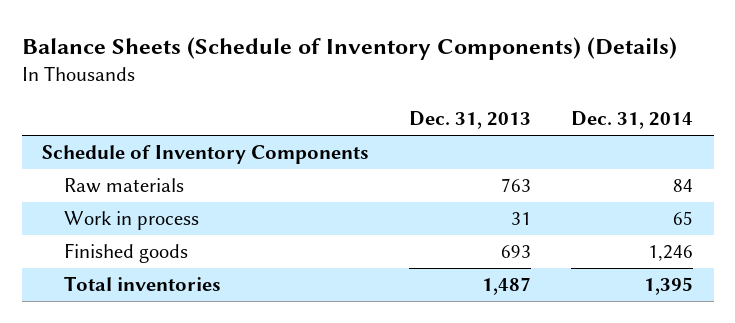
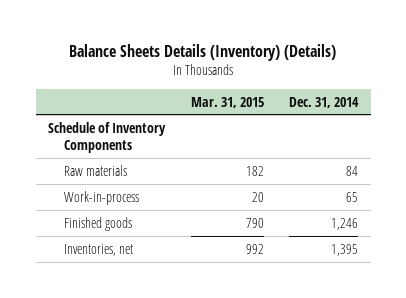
- Balance Sheets (Schedule of Inventory Components) (Details)
+ Balance Sheets Details (Inventory) (Details)
- | Dec. 31, 2013 | Dec. 31, 2014
+ | Mar. 31, 2015 | Dec. 31, 2014
- Work in process | 31 | 65
+ Work-in-process | 20 | 65
- Total inventories | 1,487 | 1,395
+ Inventories, net | 992 | 1,395

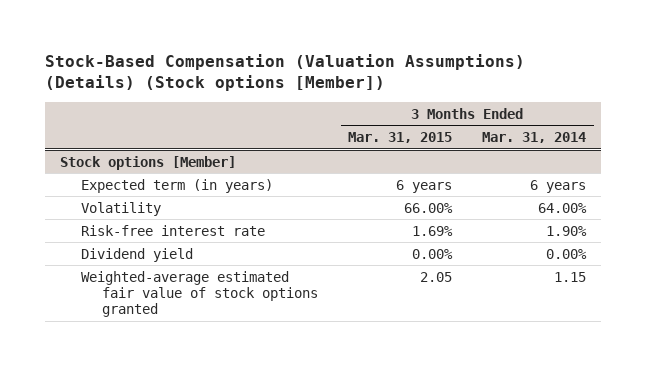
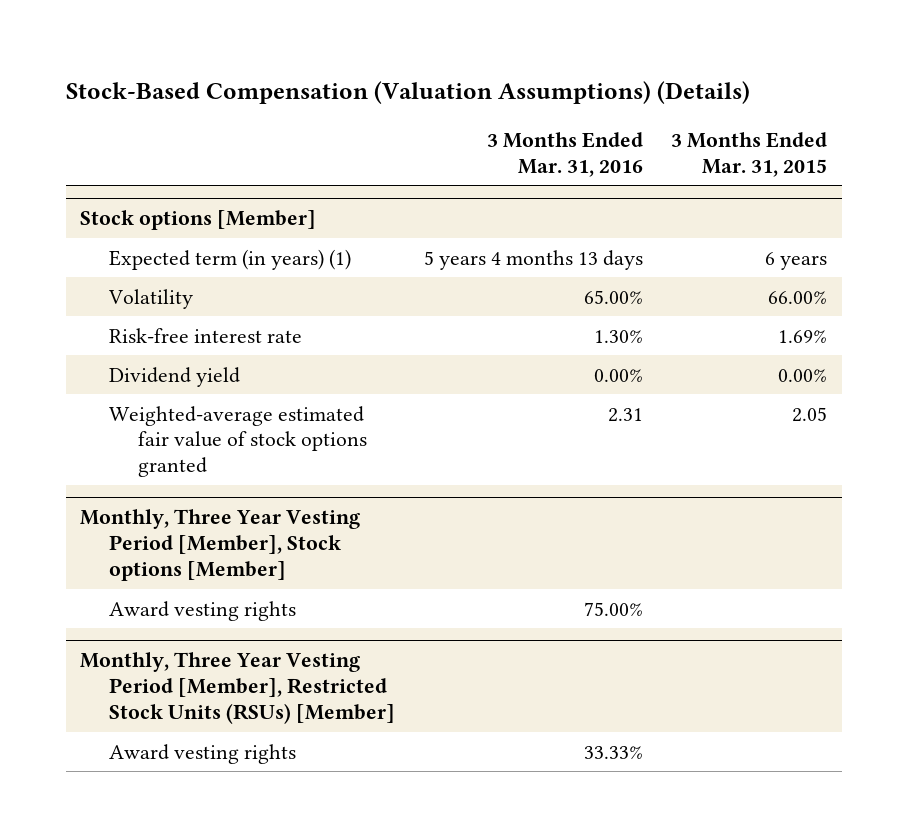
- Stock-Based Compensation (Valuation Assumptions) (Details) (Stock options [Member])
+ Stock-Based Compensation (Valuation Assumptions) (Details)
- | 3 Months Ended Mar. 31, 2015 | 3 Months Ended Mar. 31, 2014
+ | 3 Months Ended Mar. 31, 2016 | 3 Months Ended Mar. 31, 2015
@ Stock options [Member]
- Expected term (in years) | 6 years | 6 years
+ Expected term (in years) (1) | 5 years 4 months 13 days | 6 years
+ Monthly, Three Year Vesting Period [Member], Stock options [Member]
+ Award vesting rights | 75.00% |
+ Monthly, Three Year Vesting Period [Member], Restricted Stock Units (RSUs) [Member]
+ Award vesting rights | 33.33% |

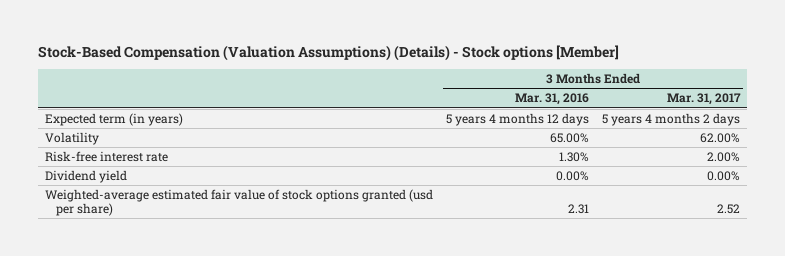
- Stock-Based Compensation (Valuation Assumptions) (Details)
+ Stock-Based Compensation (Valuation Assumptions) (Details) - Stock options [Member]
- | 3 Months Ended Mar. 31, 2016 | 3 Months Ended Mar. 31, 2015
+ | 3 Months Ended Mar. 31, 2016 | 3 Months Ended Mar. 31, 2017
- Stock options [Member]
- Expected term (in years) (1) | 5 years 4 months 13 days | 6 years
+ Expected term (in years) | 5 years 4 months 12 days | 5 years 4 months 2 days
- Weighted-average estimated fair value of stock options granted | 2.31 | 2.05
- Monthly, Three Year Vesting Period [Member], Stock options [Member]
- Award vesting rights | 75.00% |
- Monthly, Three Year Vesting Period [Member], Restricted Stock Units (RSUs) [Member]
- Award vesting rights | 33.33% |
+ Weighted-average estimated fair value of stock options granted (usd per share) | 2.31 | 2.52

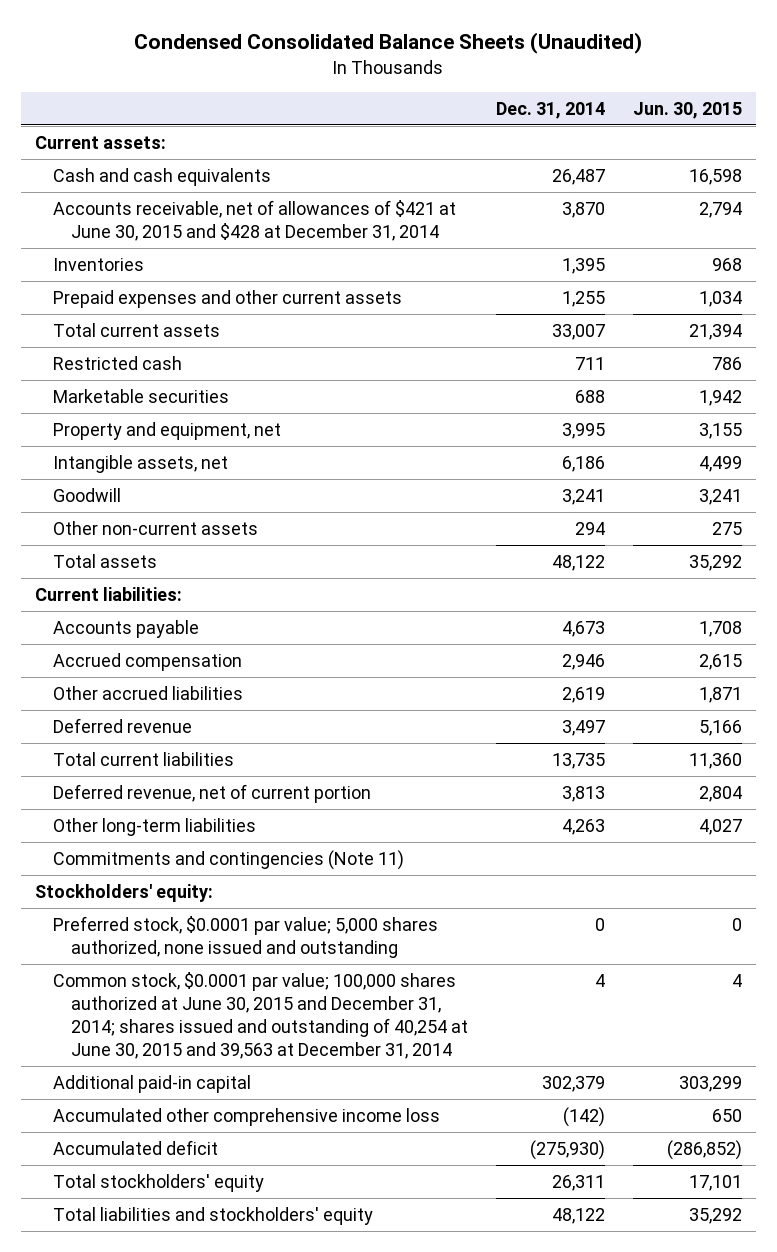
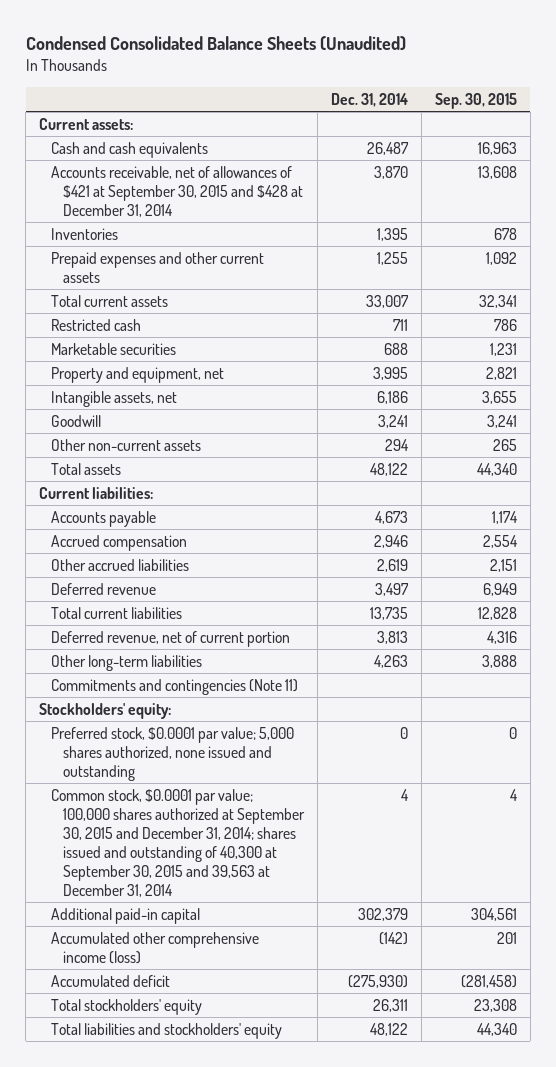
- | Dec. 31, 2014 | Jun. 30, 2015
+ | Dec. 31, 2014 | Sep. 30, 2015
- Accounts receivable, net of allowances of $421 at June 30, 2015 and $428 at December 31, 2014 | 3,870 | 2,794
+ Accounts receivable, net of allowances of $421 at September 30, 2015 and $428 at December 31, 2014 | 3,870 | 13,608
- Common stock, $0.0001 par value; 100,000 shares authorized at June 30, 2015 and December 31, 2014; shares issued and outstanding of 40,254 at June 30, 2015 and 39,563 at December 31, 2014 | 4 | 4
+ Common stock, $0.0001 par value; 100,000 shares authorized at September 30, 2015 and December 31, 2014; shares issued and outstanding of 40,300 at September 30, 2015 and 39,563 at December 31, 2014 | 4 | 4
- Accumulated other comprehensive income loss | (142) | 650
+ Accumulated other comprehensive income (loss) | (142) | 201

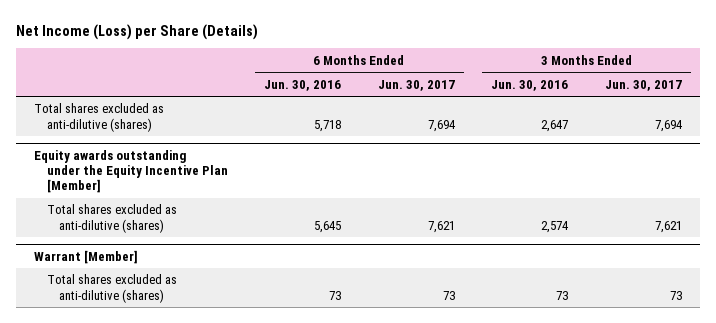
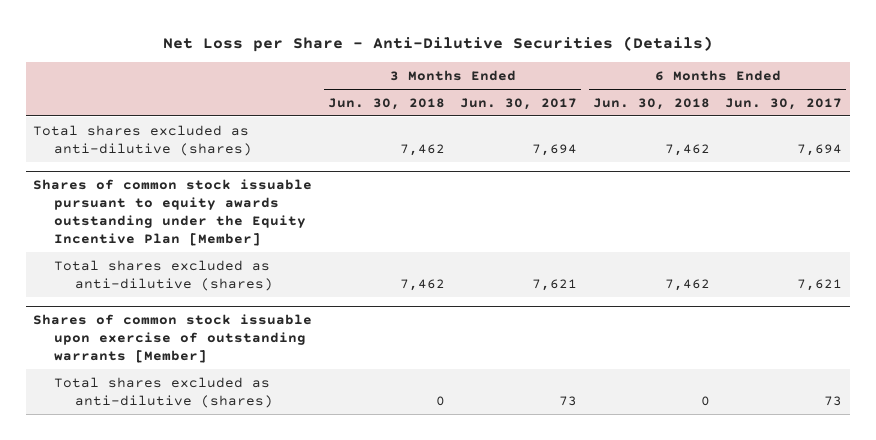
- Net Income (Loss) per Share (Details)
+ Net Loss per Share - Anti-Dilutive Securities (Details)
- | 6 Months Ended Jun. 30, 2016 | 6 Months Ended Jun. 30, 2017 | 3 Months Ended Jun. 30, 2016 | 3 Months Ended Jun. 30, 2017
+ | 3 Months Ended Jun. 30, 2018 | 3 Months Ended Jun. 30, 2017 | 6 Months Ended Jun. 30, 2018 | 6 Months Ended Jun. 30, 2017
- Equity awards outstanding under the Equity Incentive Plan [Member]
+ Shares of common stock issuable pursuant to equity awards outstanding under the Equity Incentive Plan [Member]
- Warrant [Member]
+ Shares of common stock issuable upon exercise of outstanding warrants [Member]

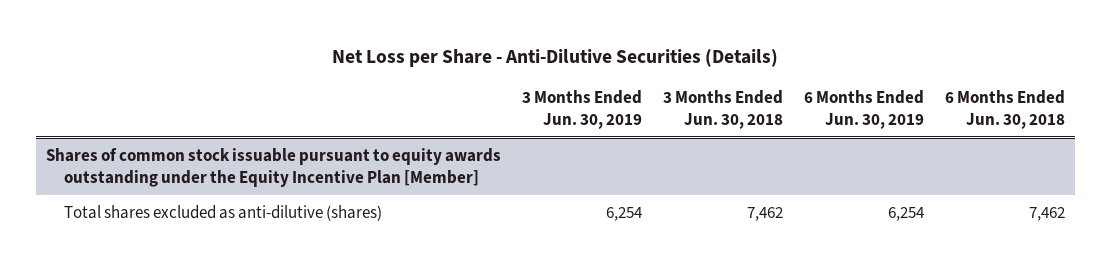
- | 3 Months Ended Jun. 30, 2018 | 3 Months Ended Jun. 30, 2017 | 6 Months Ended Jun. 30, 2018 | 6 Months Ended Jun. 30, 2017
+ | 3 Months Ended Jun. 30, 2019 | 3 Months Ended Jun. 30, 2018 | 6 Months Ended Jun. 30, 2019 | 6 Months Ended Jun. 30, 2018
- Total shares excluded as anti-dilutive (shares) | 7,462 | 7,694 | 7,462 | 7,694
- Shares of common stock issuable upon exercise of outstanding warrants [Member]
- Total shares excluded as anti-dilutive (shares) | 0 | 73 | 0 | 73

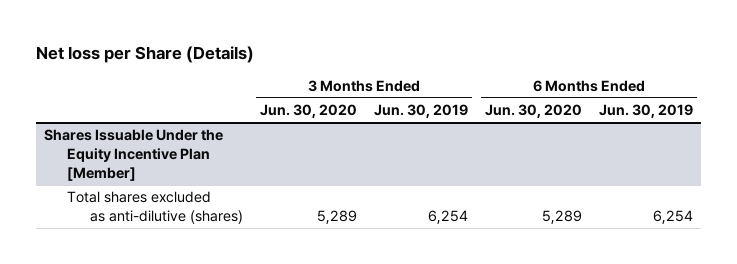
- Net Loss per Share - Anti-Dilutive Securities (Details)
+ Net loss per Share (Details)
- | 3 Months Ended Jun. 30, 2019 | 3 Months Ended Jun. 30, 2018 | 6 Months Ended Jun. 30, 2019 | 6 Months Ended Jun. 30, 2018
+ | 3 Months Ended Jun. 30, 2020 | 3 Months Ended Jun. 30, 2019 | 6 Months Ended Jun. 30, 2020 | 6 Months Ended Jun. 30, 2019
- Shares of common stock issuable pursuant to equity awards outstanding under the Equity Incentive Plan [Member]
+ Shares Issuable Under the Equity Incentive Plan [Member]

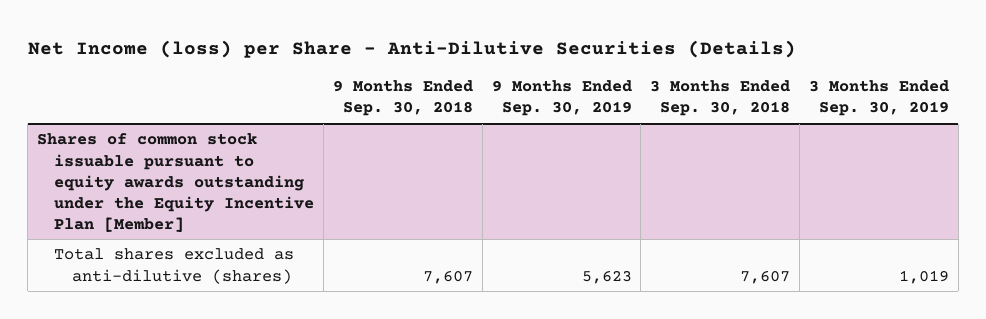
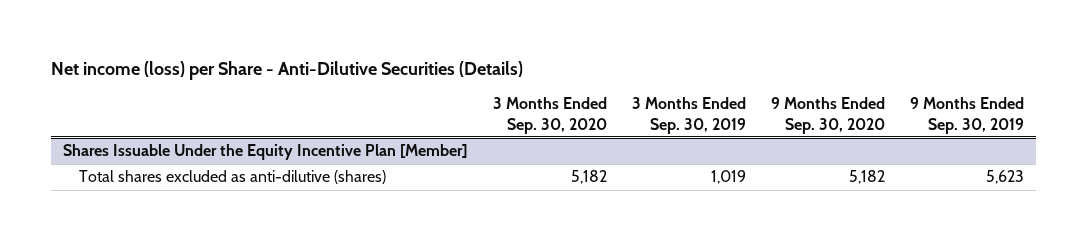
- Net Income (loss) per Share - Anti-Dilutive Securities (Details)
+ Net income (loss) per Share - Anti-Dilutive Securities (Details)
- | 9 Months Ended Sep. 30, 2018 | 9 Months Ended Sep. 30, 2019 | 3 Months Ended Sep. 30, 2018 | 3 Months Ended Sep. 30, 2019
+ | 3 Months Ended Sep. 30, 2020 | 3 Months Ended Sep. 30, 2019 | 9 Months Ended Sep. 30, 2020 | 9 Months Ended Sep. 30, 2019
- Shares of common stock issuable pursuant to equity awards outstanding under the Equity Incentive Plan [Member]
+ Shares Issuable Under the Equity Incentive Plan [Member]

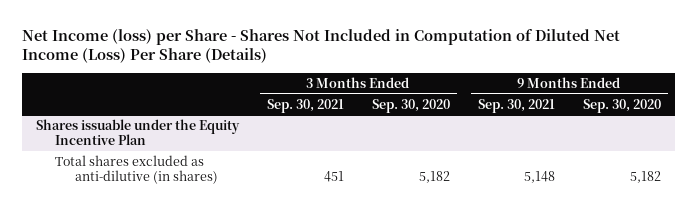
- Net income (loss) per Share - Anti-Dilutive Securities (Details)
+ Net Income (loss) per Share - Shares Not Included in Computation of Diluted Net Income (Loss) Per Share (Details)
- | 3 Months Ended Sep. 30, 2020 | 3 Months Ended Sep. 30, 2019 | 9 Months Ended Sep. 30, 2020 | 9 Months Ended Sep. 30, 2019
+ | 3 Months Ended Sep. 30, 2021 | 3 Months Ended Sep. 30, 2020 | 9 Months Ended Sep. 30, 2021 | 9 Months Ended Sep. 30, 2020
- Shares Issuable Under the Equity Incentive Plan [Member]
- Total shares excluded as anti-dilutive (shares) | 5,182 | 1,019 | 5,182 | 5,623
+ Shares issuable under the Equity Incentive Plan
+ Total shares excluded as anti-dilutive (in shares) | 451 | 5,182 | 5,148 | 5,182

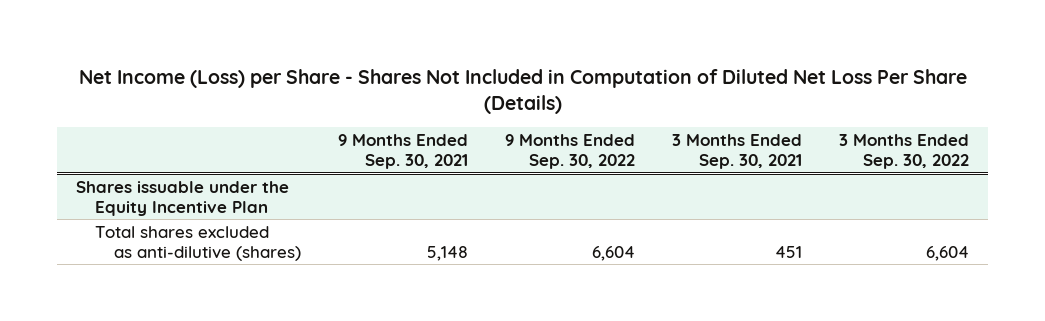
- Net Income (loss) per Share - Shares Not Included in Computation of Diluted Net Income (Loss) Per Share (Details)
+ Net Income (Loss) per Share - Shares Not Included in Computation of Diluted Net Loss Per Share (Details)
- | 3 Months Ended Sep. 30, 2021 | 3 Months Ended Sep. 30, 2020 | 9 Months Ended Sep. 30, 2021 | 9 Months Ended Sep. 30, 2020
+ | 9 Months Ended Sep. 30, 2021 | 9 Months Ended Sep. 30, 2022 | 3 Months Ended Sep. 30, 2021 | 3 Months Ended Sep. 30, 2022
@ Shares issuable under the Equity Incentive Plan
- Total shares excluded as anti-dilutive (in shares) | 451 | 5,182 | 5,148 | 5,182
+ Total shares excluded as anti-dilutive (shares) | 5,148 | 6,604 | 451 | 6,604

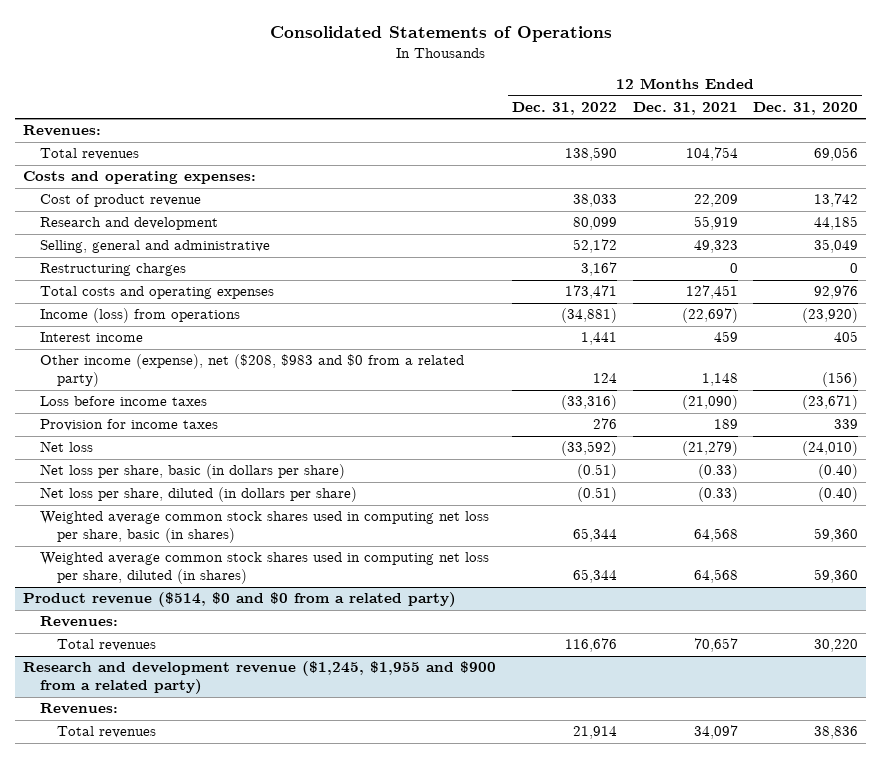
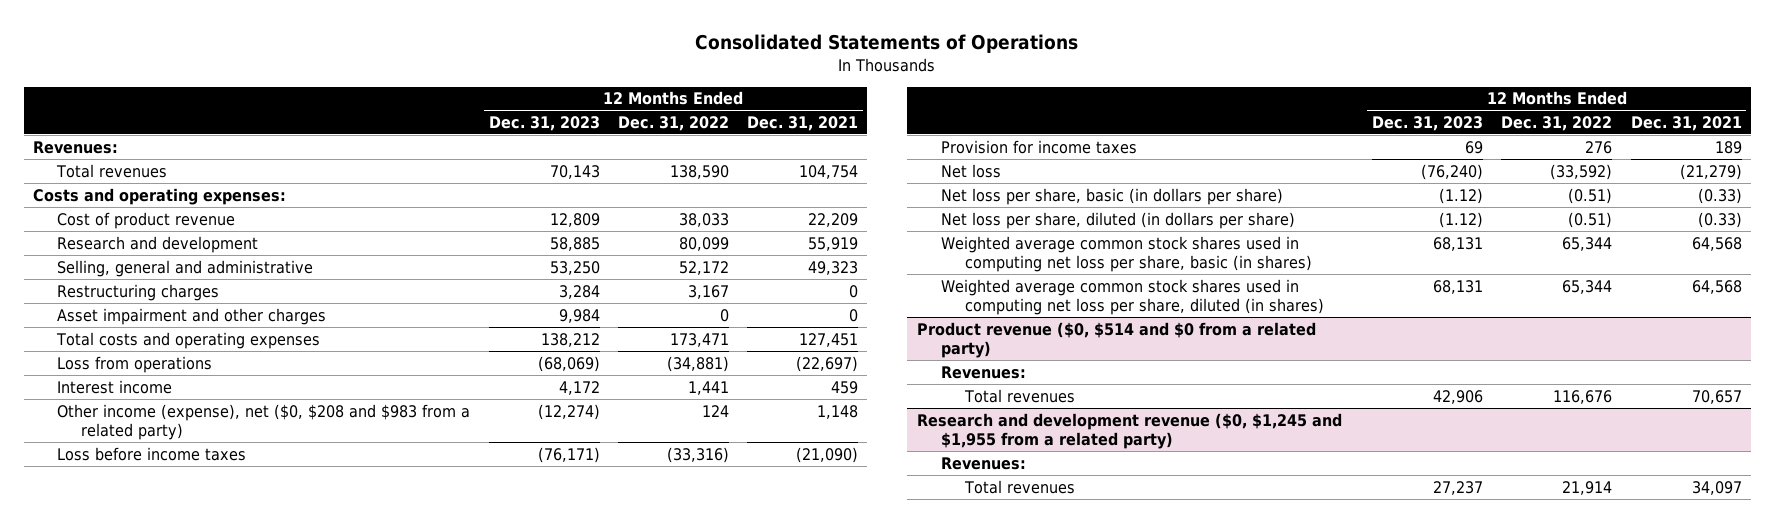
- | 12 Months Ended Dec. 31, 2022 | 12 Months Ended Dec. 31, 2021 | 12 Months Ended Dec. 31, 2020
+ | 12 Months Ended Dec. 31, 2023 | 12 Months Ended Dec. 31, 2022 | 12 Months Ended Dec. 31, 2021
+ Asset impairment and other charges | 9,984 | 0 | 0
- Income (loss) from operations | (34,881) | (22,697) | (23,920)
+ Loss from operations | (68,069) | (34,881) | (22,697)
- Other income (expense), net ($208, $983 and $0 from a related party) | 124 | 1,148 | (156)
+ Other income (expense), net ($0, $208 and $983 from a related party) | (12,274) | 124 | 1,148
- Product revenue ($514, $0 and $0 from a related party)
+ Product revenue ($0, $514 and $0 from a related party)
- Research and development revenue ($1,245, $1,955 and $900 from a related party)
+ Research and development revenue ($0, $1,245 and $1,955 from a related party)

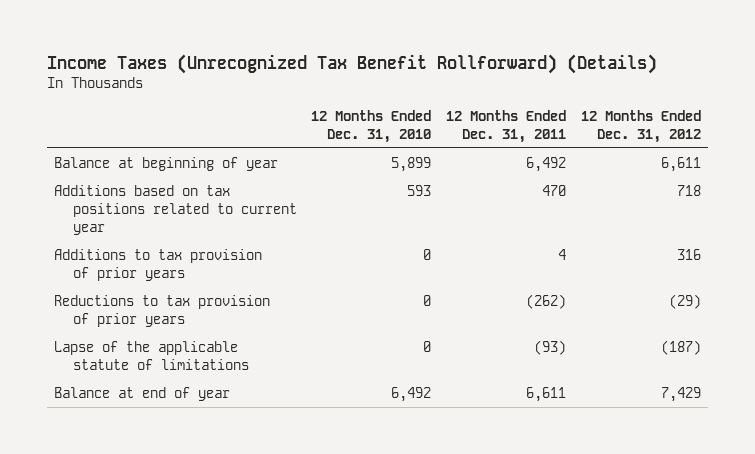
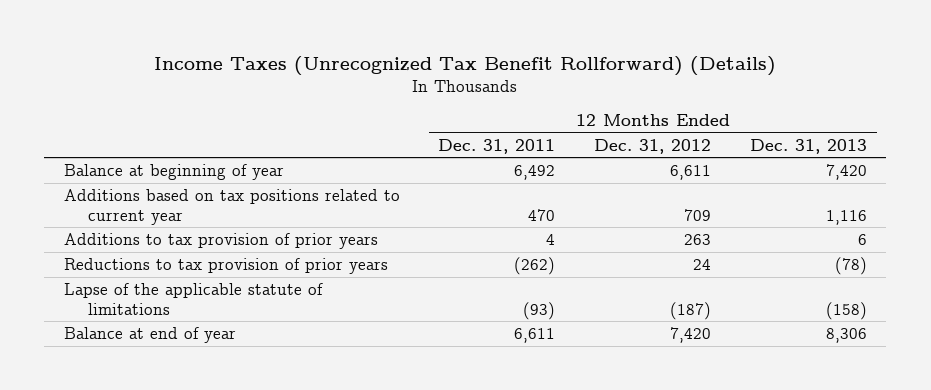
- | 12 Months Ended Dec. 31, 2010 | 12 Months Ended Dec. 31, 2011 | 12 Months Ended Dec. 31, 2012
+ | 12 Months Ended Dec. 31, 2011 | 12 Months Ended Dec. 31, 2012 | 12 Months Ended Dec. 31, 2013
- Additions based on tax positions related to current year | 593 | 470 | 718
- Additions to tax provision of prior years | 0 | 4 | 316
- Reductions to tax provision of prior years | 0 | (262) | (29)
+ Additions based on tax positions related to current year | 470 | 709 | 1,116
+ Additions to tax provision of prior years | 4 | 263 | 6
+ Reductions to tax provision of prior years | (262) | 24 | (78)
- Balance at end of year | 6,492 | 6,611 | 7,429
+ Balance at end of year | 6,611 | 7,420 | 8,306

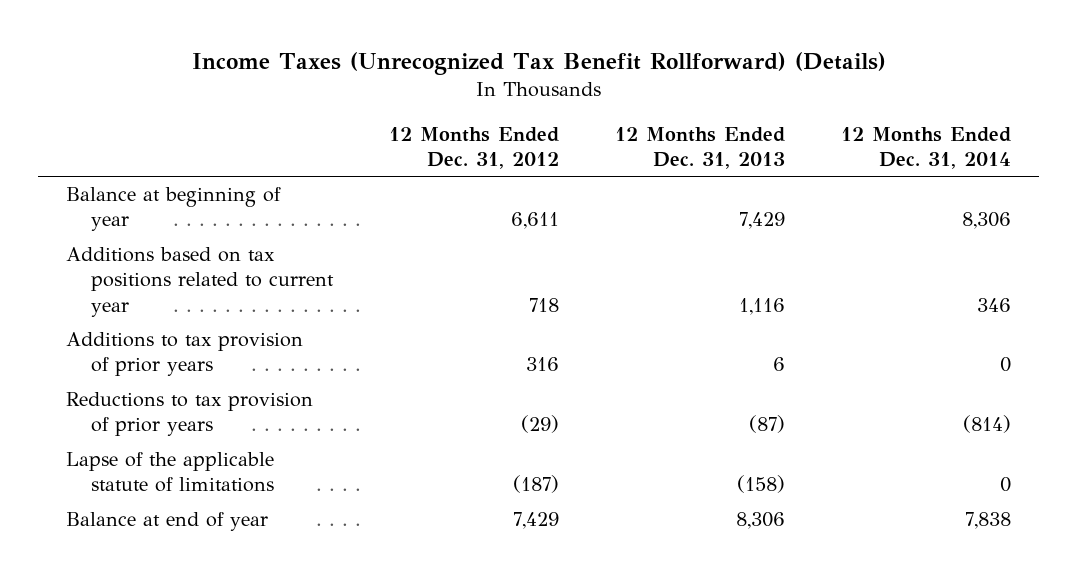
- | 12 Months Ended Dec. 31, 2011 | 12 Months Ended Dec. 31, 2012 | 12 Months Ended Dec. 31, 2013
+ | 12 Months Ended Dec. 31, 2012 | 12 Months Ended Dec. 31, 2013 | 12 Months Ended Dec. 31, 2014
- Balance at beginning of year | 6,492 | 6,611 | 7,420
- Additions based on tax positions related to current year | 470 | 709 | 1,116
- Additions to tax provision of prior years | 4 | 263 | 6
- Reductions to tax provision of prior years | (262) | 24 | (78)
+ Balance at beginning of year | 6,611 | 7,429 | 8,306
+ Additions based on tax positions related to current year | 718 | 1,116 | 346
+ Additions to tax provision of prior years | 316 | 6 | 0
+ Reductions to tax provision of prior years | (29) | (87) | (814)
- Balance at end of year | 6,611 | 7,420 | 8,306
+ Balance at end of year | 7,429 | 8,306 | 7,838

